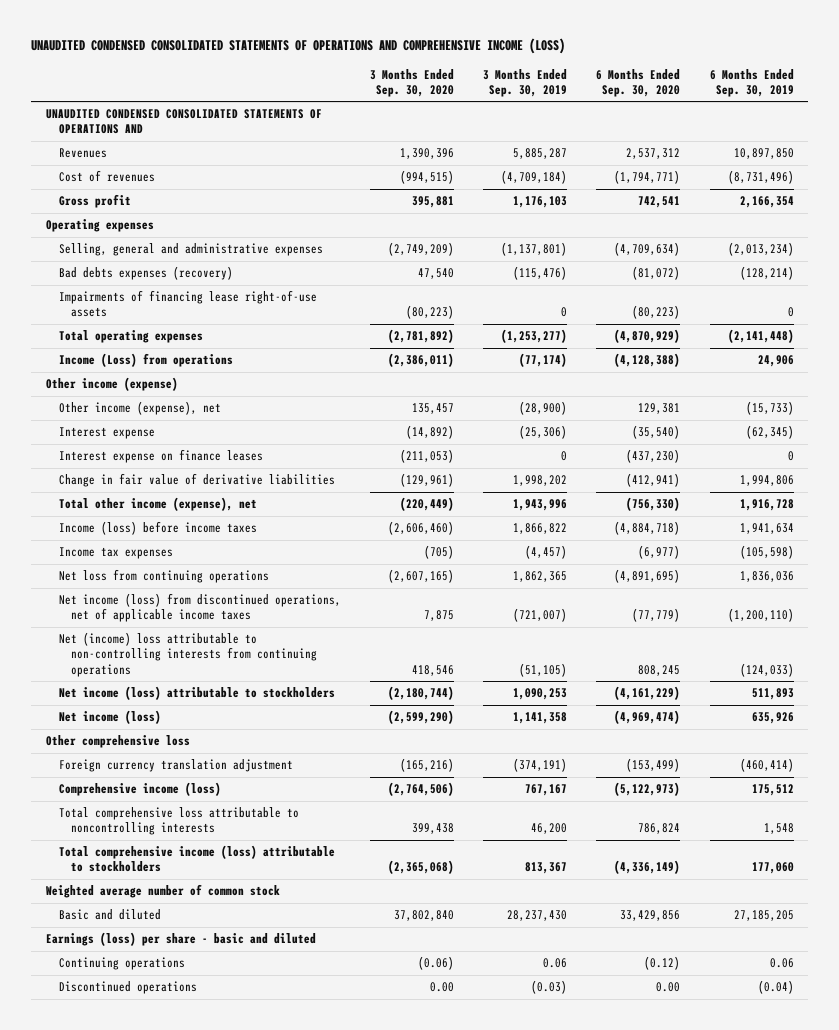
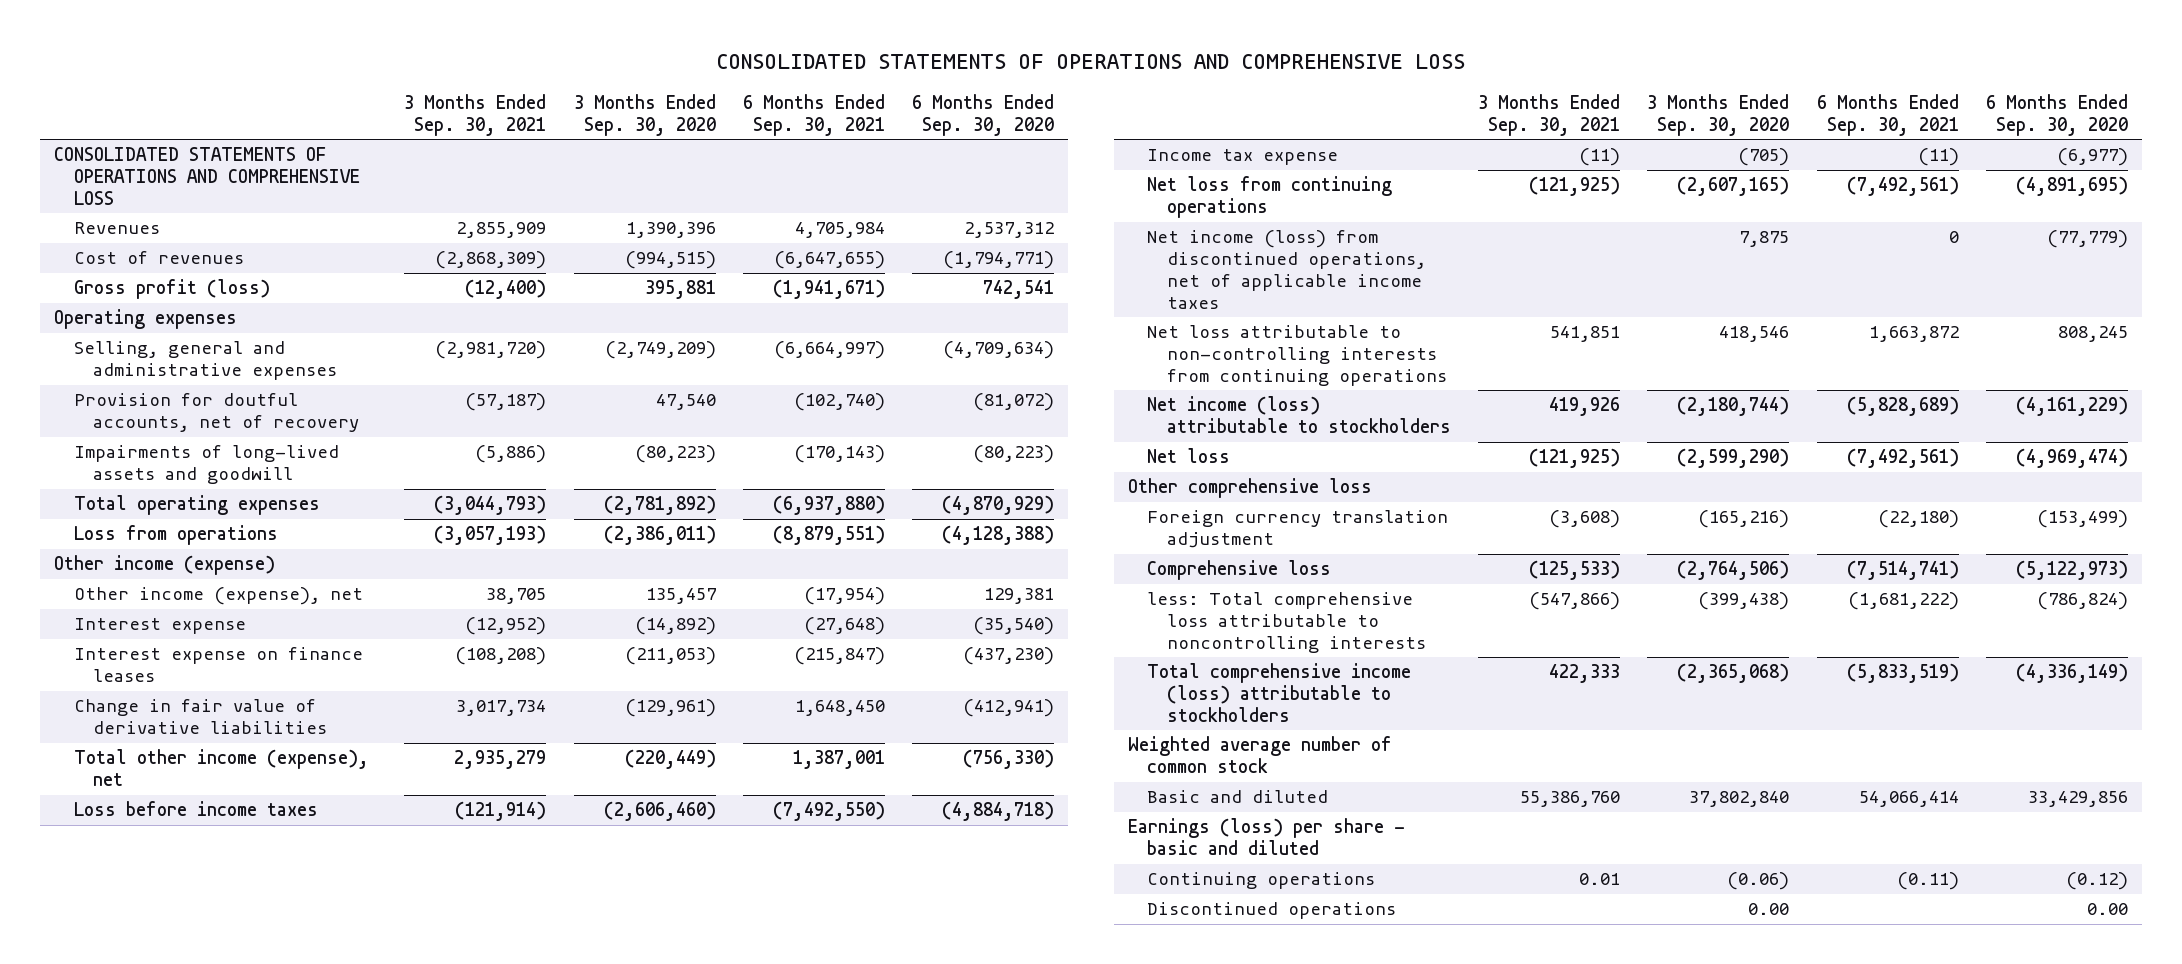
- UNAUDITED CONDENSED CONSOLIDATED STATEMENTS OF OPERATIONS AND COMPREHENSIVE INCOME (LOSS)
+ CONSOLIDATED STATEMENTS OF OPERATIONS AND COMPREHENSIVE LOSS
- | 3 Months Ended Sep. 30, 2020 | 3 Months Ended Sep. 30, 2019 | 6 Months Ended Sep. 30, 2020 | 6 Months Ended Sep. 30, 2019
+ | 3 Months Ended Sep. 30, 2021 | 3 Months Ended Sep. 30, 2020 | 6 Months Ended Sep. 30, 2021 | 6 Months Ended Sep. 30, 2020
- UNAUDITED CONDENSED CONSOLIDATED STATEMENTS OF OPERATIONS AND
+ CONSOLIDATED STATEMENTS OF OPERATIONS AND COMPREHENSIVE LOSS
- Gross profit | 395,881 | 1,176,103 | 742,541 | 2,166,354
+ Gross profit (loss) | (12,400) | 395,881 | (1,941,671) | 742,541
- Bad debts expenses (recovery) | 47,540 | (115,476) | (81,072) | (128,214)
- Impairments of financing lease right-of-use assets | (80,223) | 0 | (80,223) | 0
+ Provision for doutful accounts, net of recovery | (57,187) | 47,540 | (102,740) | (81,072)
+ Impairments of long-lived assets and goodwill | (5,886) | (80,223) | (170,143) | (80,223)
- Income (Loss) from operations | (2,386,011) | (77,174) | (4,128,388) | 24,906
+ Loss from operations | (3,057,193) | (2,386,011) | (8,879,551) | (4,128,388)
- Income (loss) before income taxes | (2,606,460) | 1,866,822 | (4,884,718) | 1,941,634
- Income tax expenses | (705) | (4,457) | (6,977) | (105,598)
+ Loss before income taxes | (121,914) | (2,606,460) | (7,492,550) | (4,884,718)
+ Income tax expense | (11) | (705) | (11) | (6,977)
- Net (income) loss attributable to non-controlling interests from continuing operations | 418,546 | (51,105) | 808,245 | (124,033)
+ Net loss attributable to non-controlling interests from continuing operations | 541,851 | 418,546 | 1,663,872 | 808,245
- Net income (loss) | (2,599,290) | 1,141,358 | (4,969,474) | 635,926
+ Net loss | (121,925) | (2,599,290) | (7,492,561) | (4,969,474)
- Comprehensive income (loss) | (2,764,506) | 767,167 | (5,122,973) | 175,512
- Total comprehensive loss attributable to noncontrolling interests | 399,438 | 46,200 | 786,824 | 1,548
+ Comprehensive loss | (125,533) | (2,764,506) | (7,514,741) | (5,122,973)
+ less: Total comprehensive loss attributable to noncontrolling interests | (547,866) | (399,438) | (1,681,222) | (786,824)

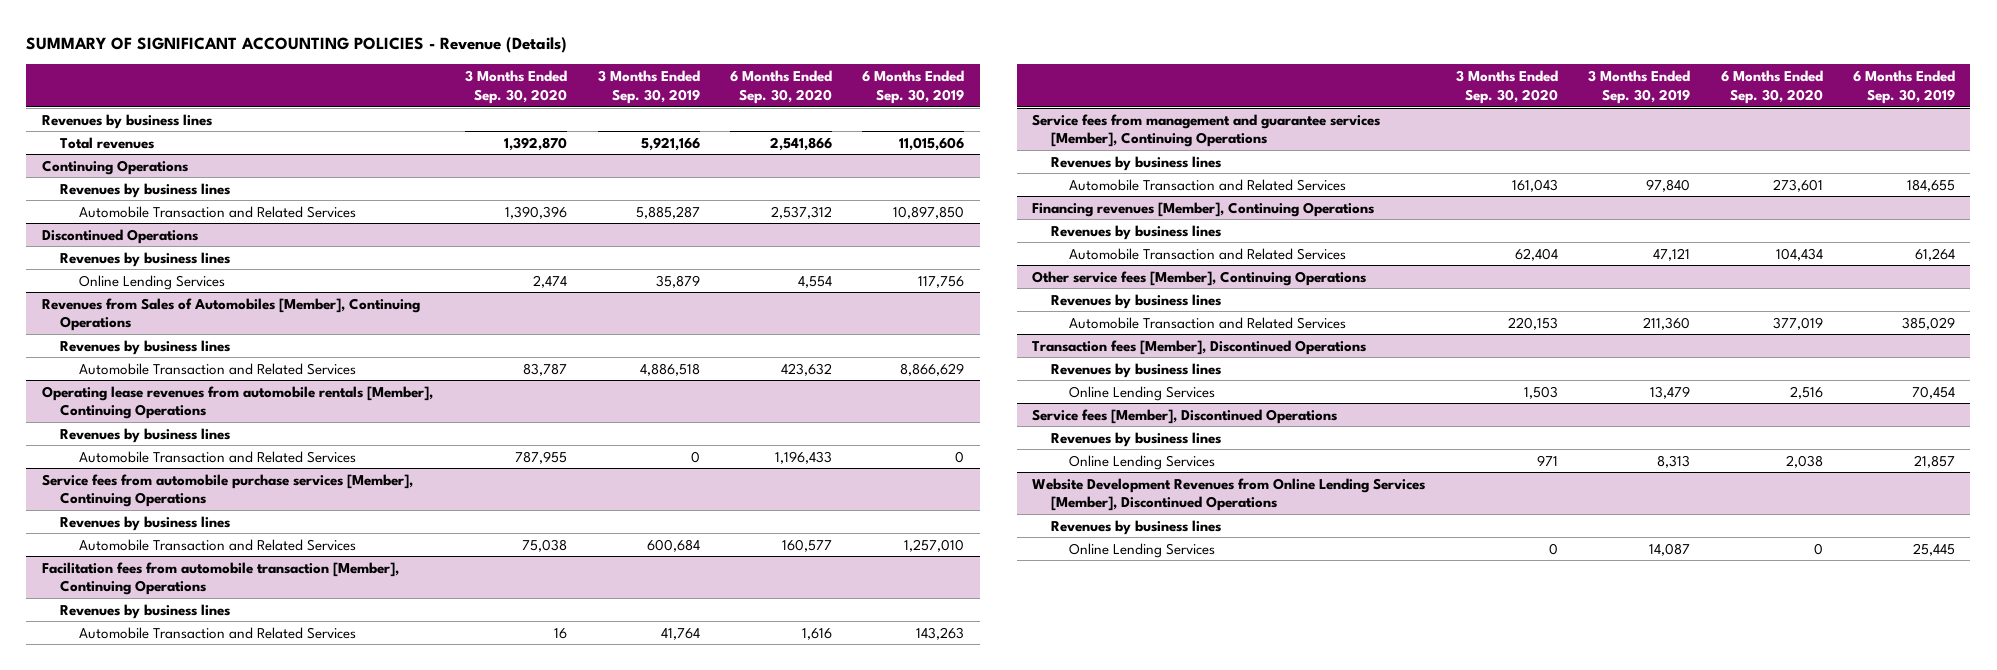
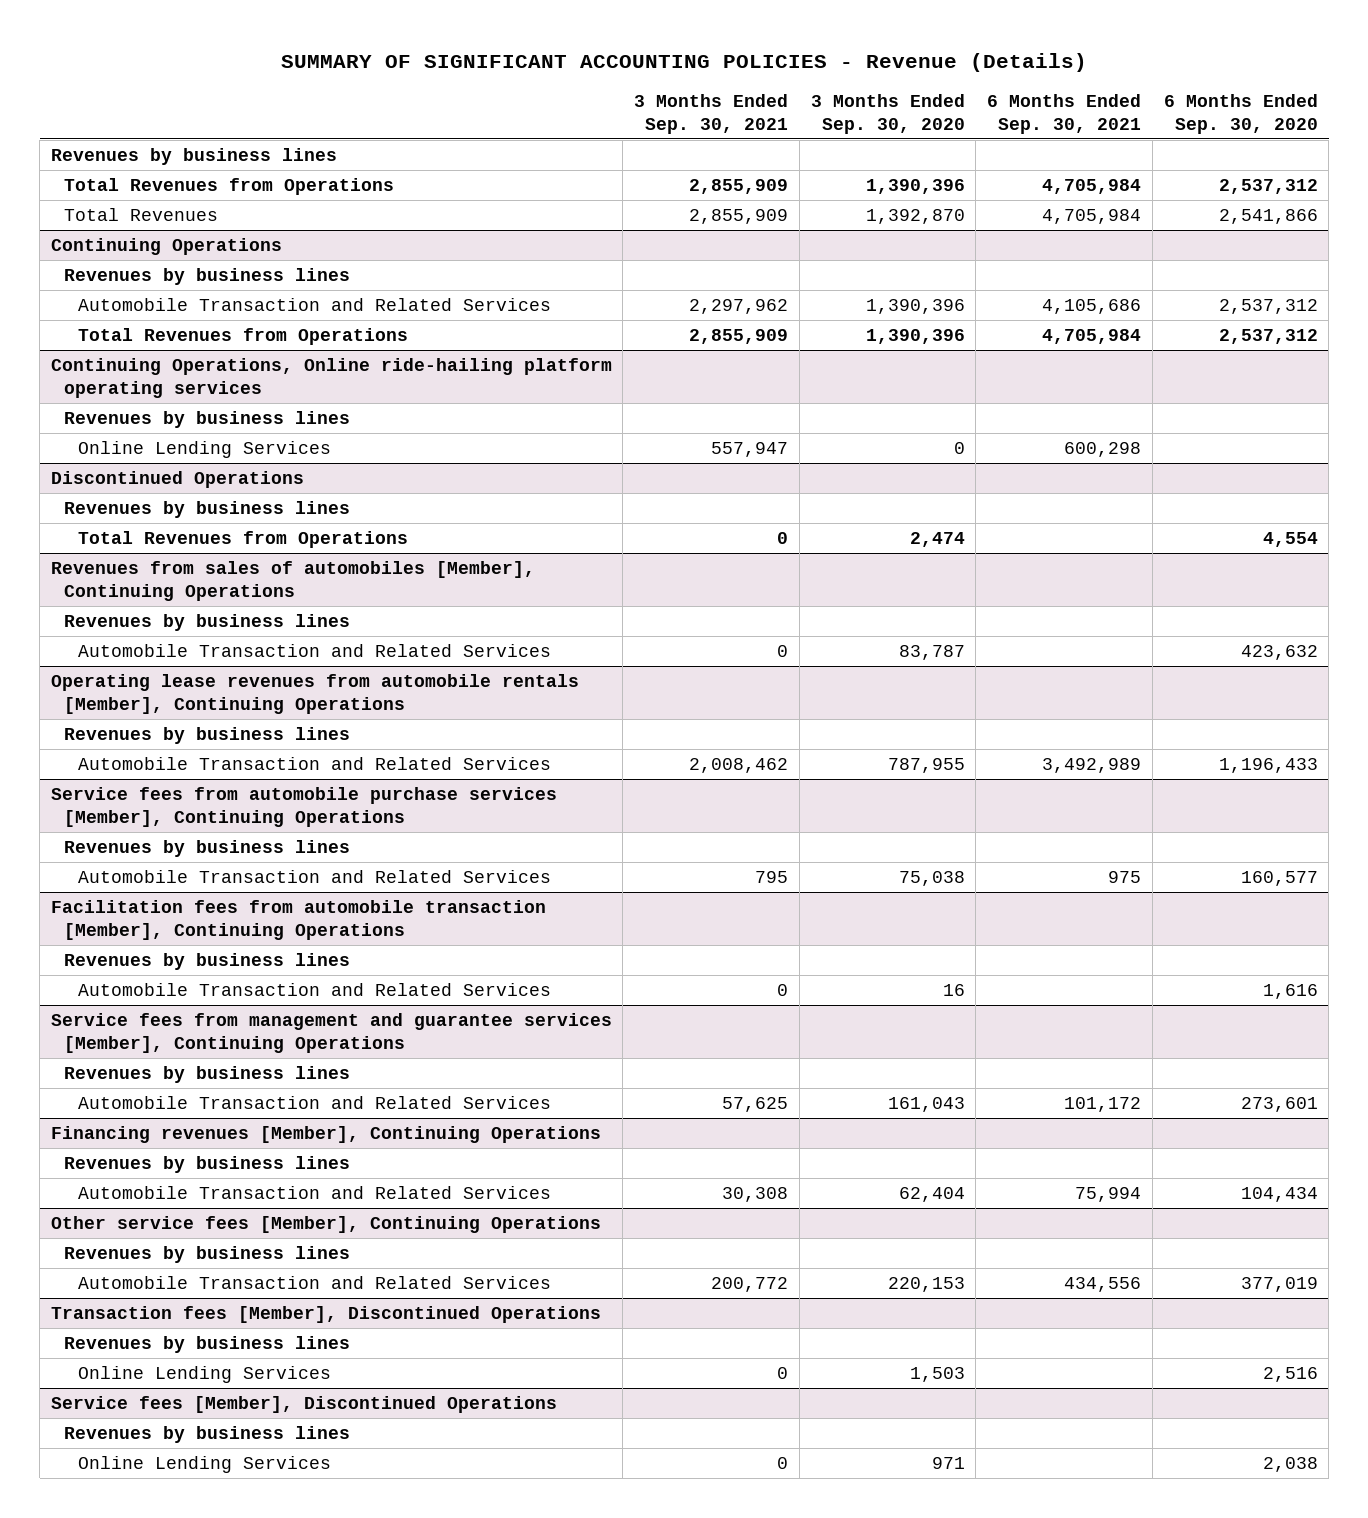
- | 3 Months Ended Sep. 30, 2020 | 3 Months Ended Sep. 30, 2019 | 6 Months Ended Sep. 30, 2020 | 6 Months Ended Sep. 30, 2019
+ | 3 Months Ended Sep. 30, 2021 | 3 Months Ended Sep. 30, 2020 | 6 Months Ended Sep. 30, 2021 | 6 Months Ended Sep. 30, 2020
- Total revenues | 1,392,870 | 5,921,166 | 2,541,866 | 11,015,606
+ Total Revenues from Operations | 2,855,909 | 1,390,396 | 4,705,984 | 2,537,312
+ Total Revenues | 2,855,909 | 1,392,870 | 4,705,984 | 2,541,866
@ Continuing Operations
+ Total Revenues from Operations | 2,855,909 | 1,390,396 | 4,705,984 | 2,537,312
+ Continuing Operations, Online ride-hailing platform operating services
+ Revenues by business lines
+ Online Lending Services | 557,947 | 0 | 600,298 |
@ Discontinued Operations
- Online Lending Services | 2,474 | 35,879 | 4,554 | 117,756
- Revenues from Sales of Automobiles [Member], Continuing Operations
@ Discontinued Operations
+ Total Revenues from Operations | 0 | 2,474 | | 4,554
+ Revenues from sales of automobiles [Member], Continuing Operations
- Website Development Revenues from Online Lending Services [Member], Discontinued Operations
- Revenues by business lines
- Online Lending Services | 0 | 14,087 | 0 | 25,445

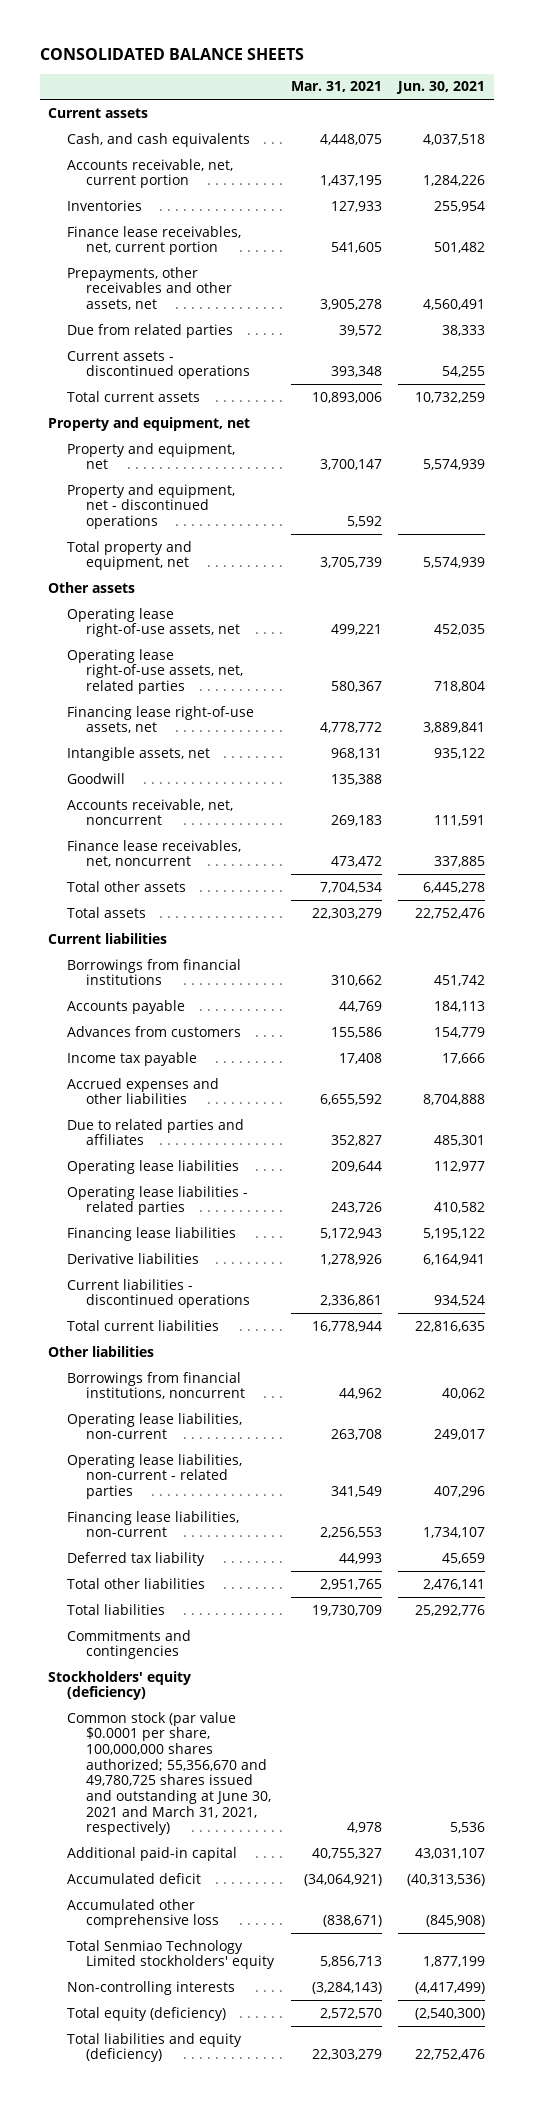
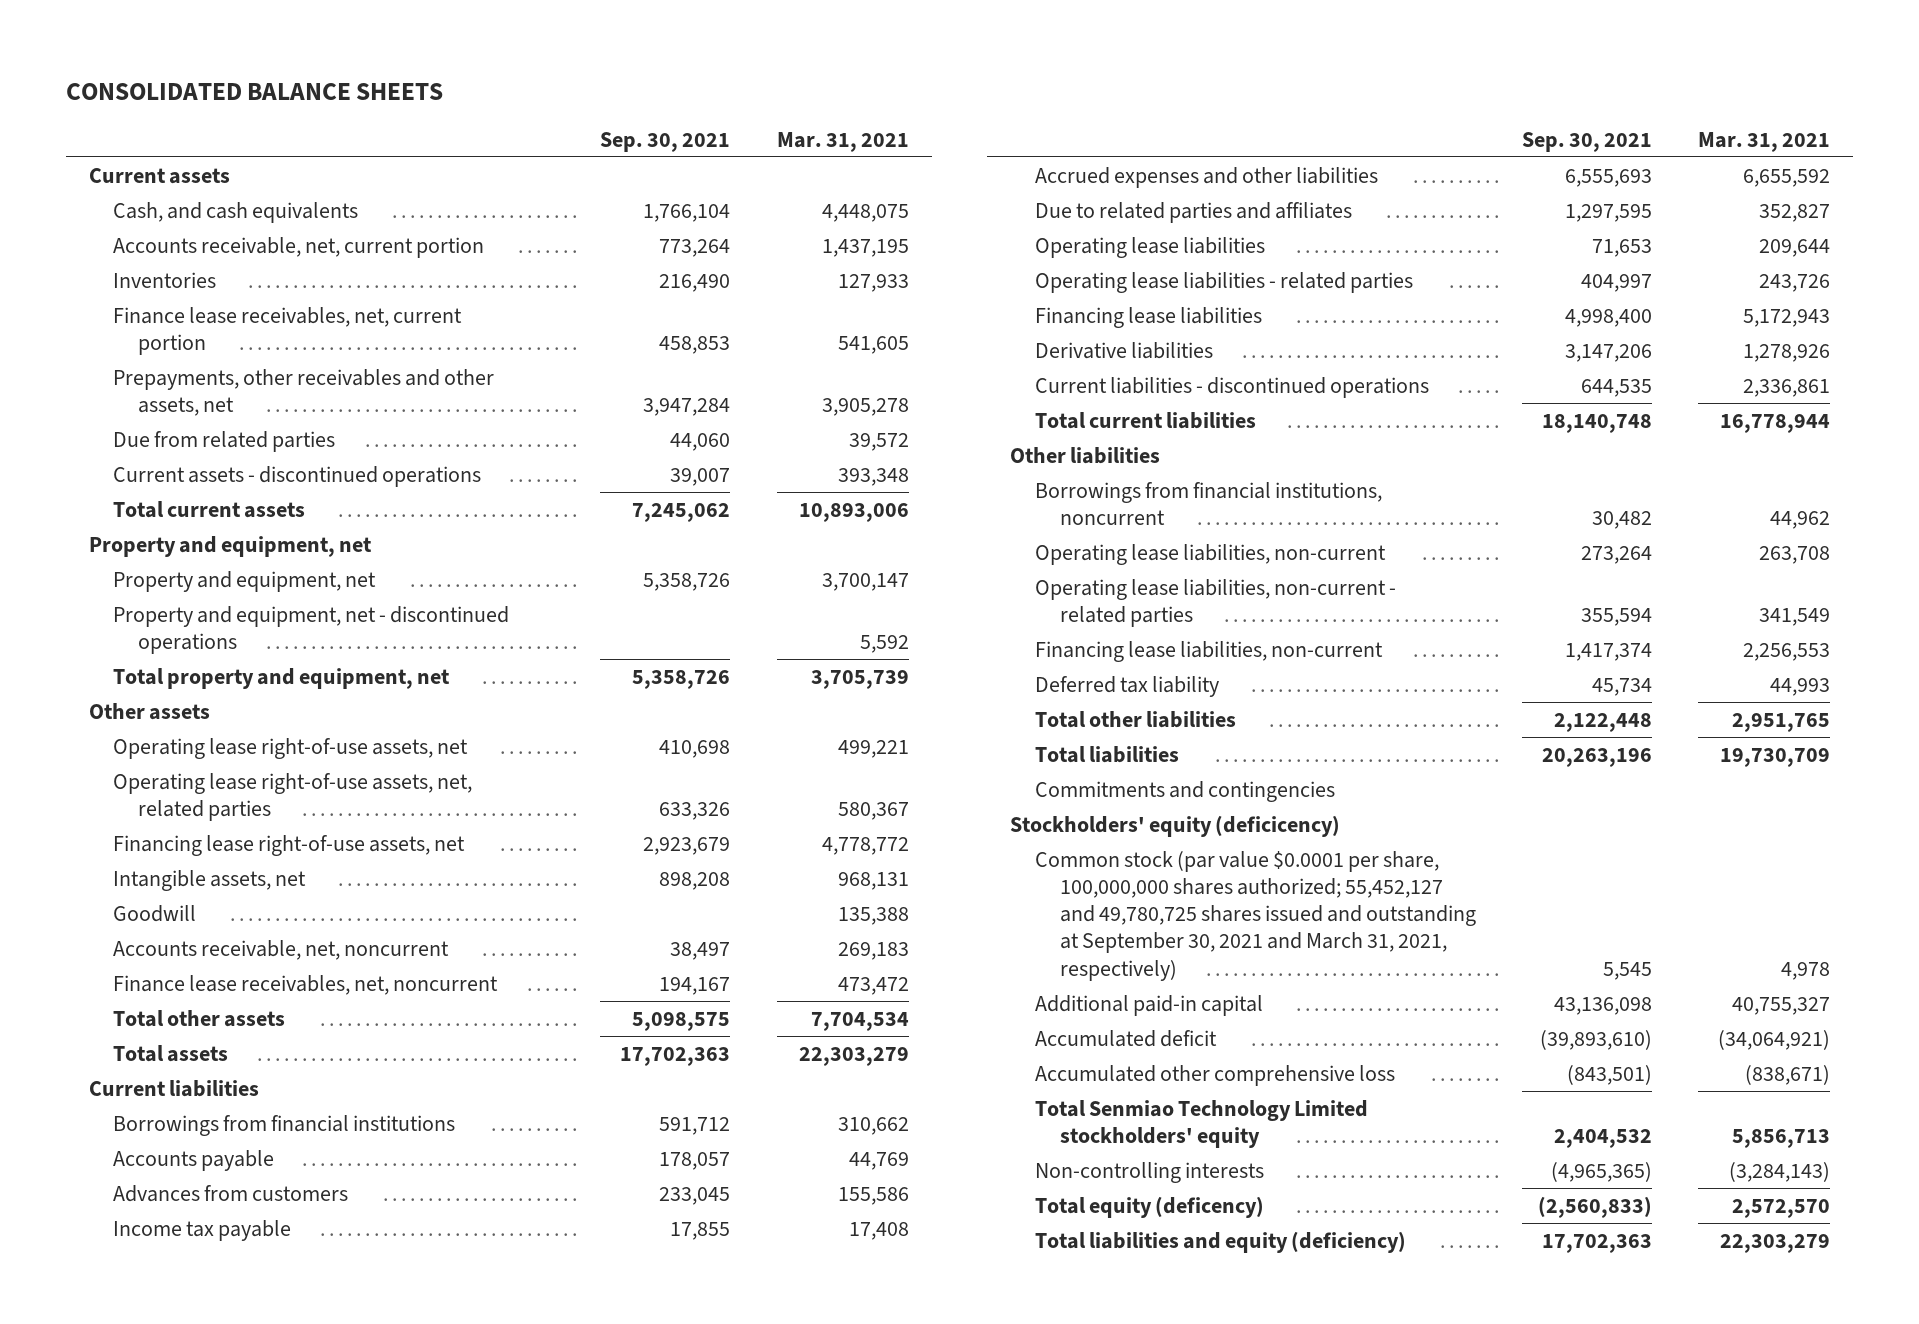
- | Mar. 31, 2021 | Jun. 30, 2021
+ | Sep. 30, 2021 | Mar. 31, 2021
- Stockholders' equity (deficiency)
- Common stock (par value $0.0001 per share, 100,000,000 shares authorized; 55,356,670 and 49,780,725 shares issued and outstanding at June 30, 2021 and March 31, 2021, respectively) | 4,978 | 5,536
+ Stockholders' equity (deficicency)
+ Common stock (par value $0.0001 per share, 100,000,000 shares authorized; 55,452,127 and 49,780,725 shares issued and outstanding at September 30, 2021 and March 31, 2021, respectively) | 5,545 | 4,978
- Total equity (deficiency) | 2,572,570 | (2,540,300)
+ Total equity (deficency) | (2,560,833) | 2,572,570

